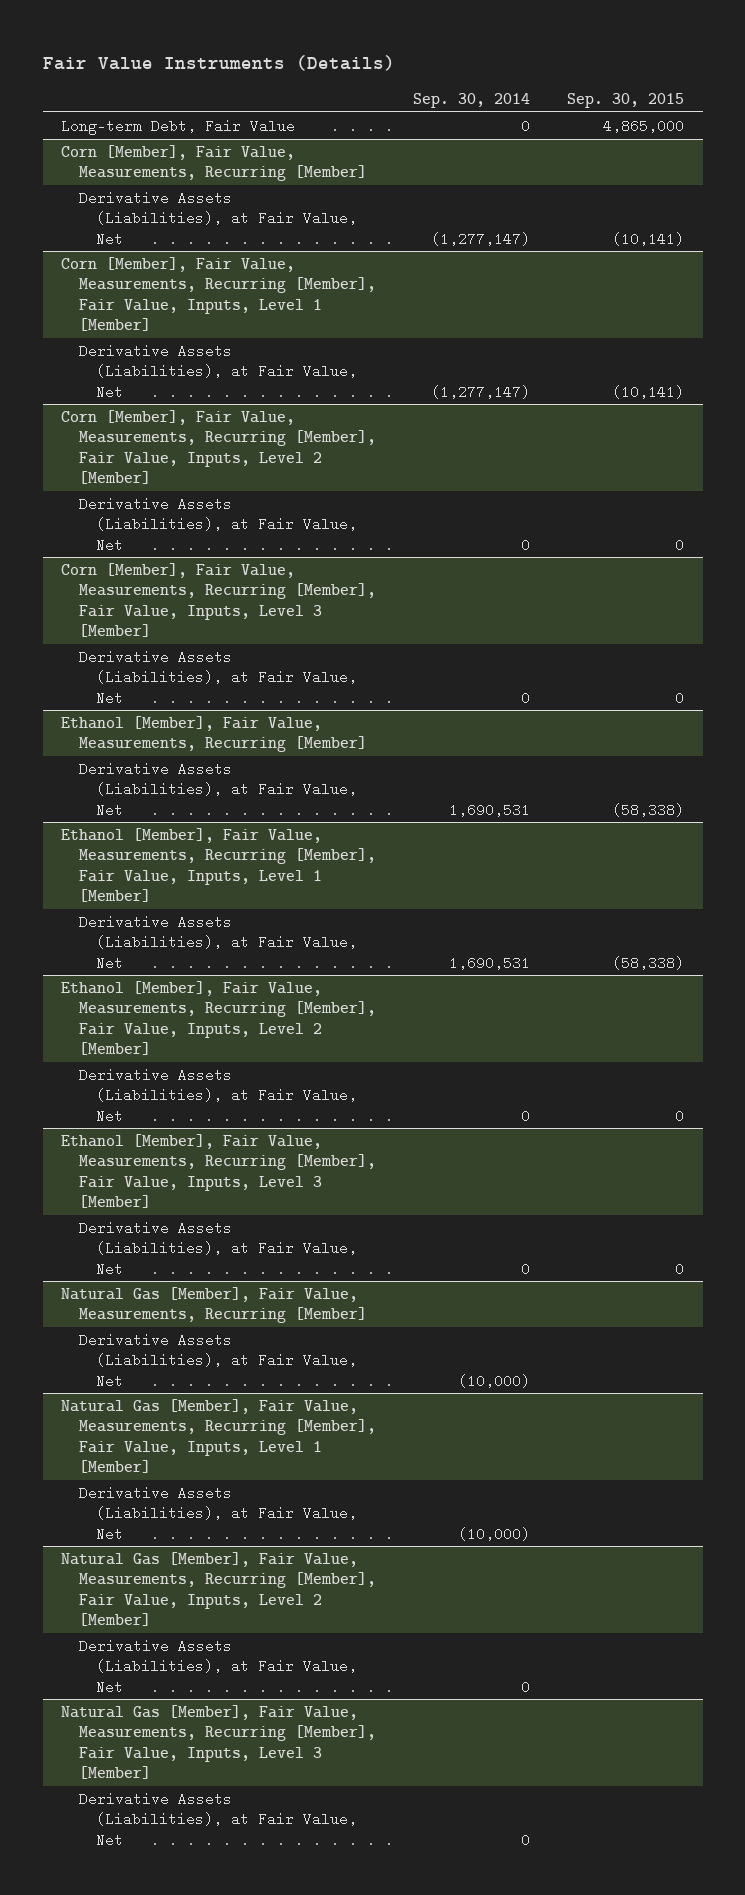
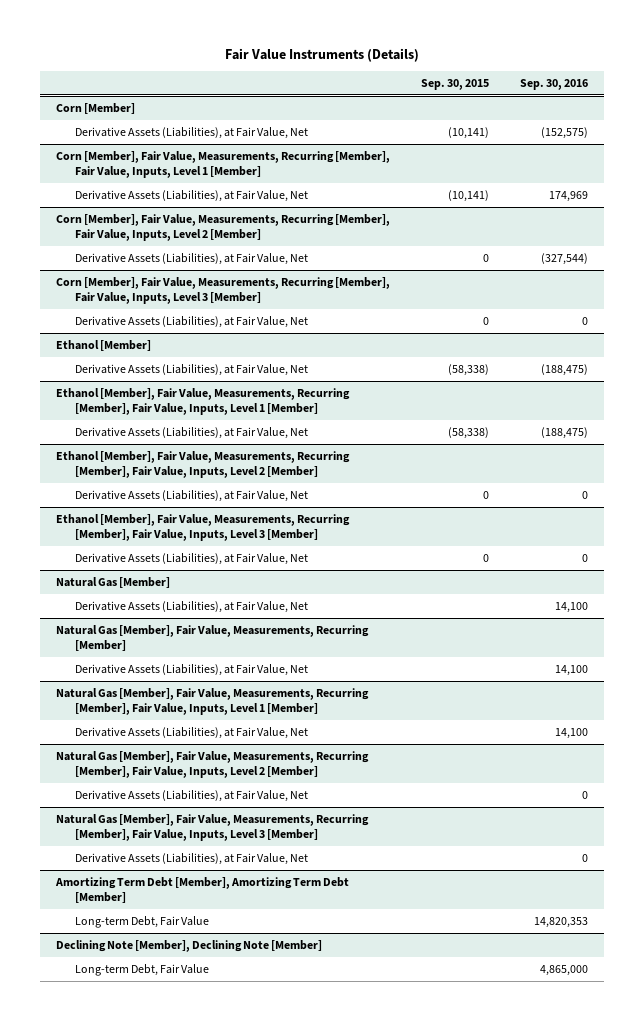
- | Sep. 30, 2014 | Sep. 30, 2015
+ | Sep. 30, 2015 | Sep. 30, 2016
- Long-term Debt, Fair Value | 0 | 4,865,000
- Corn [Member], Fair Value, Measurements, Recurring [Member]
+ Corn [Member]
- Ethanol [Member], Fair Value, Measurements, Recurring [Member]
+ Ethanol [Member]
+ Natural Gas [Member]
+ Derivative Assets (Liabilities), at Fair Value, Net | | 14,100
+ Amortizing Term Debt [Member], Amortizing Term Debt [Member]
+ Long-term Debt, Fair Value | | 14,820,353
+ Declining Note [Member], Declining Note [Member]
+ Long-term Debt, Fair Value | | 4,865,000

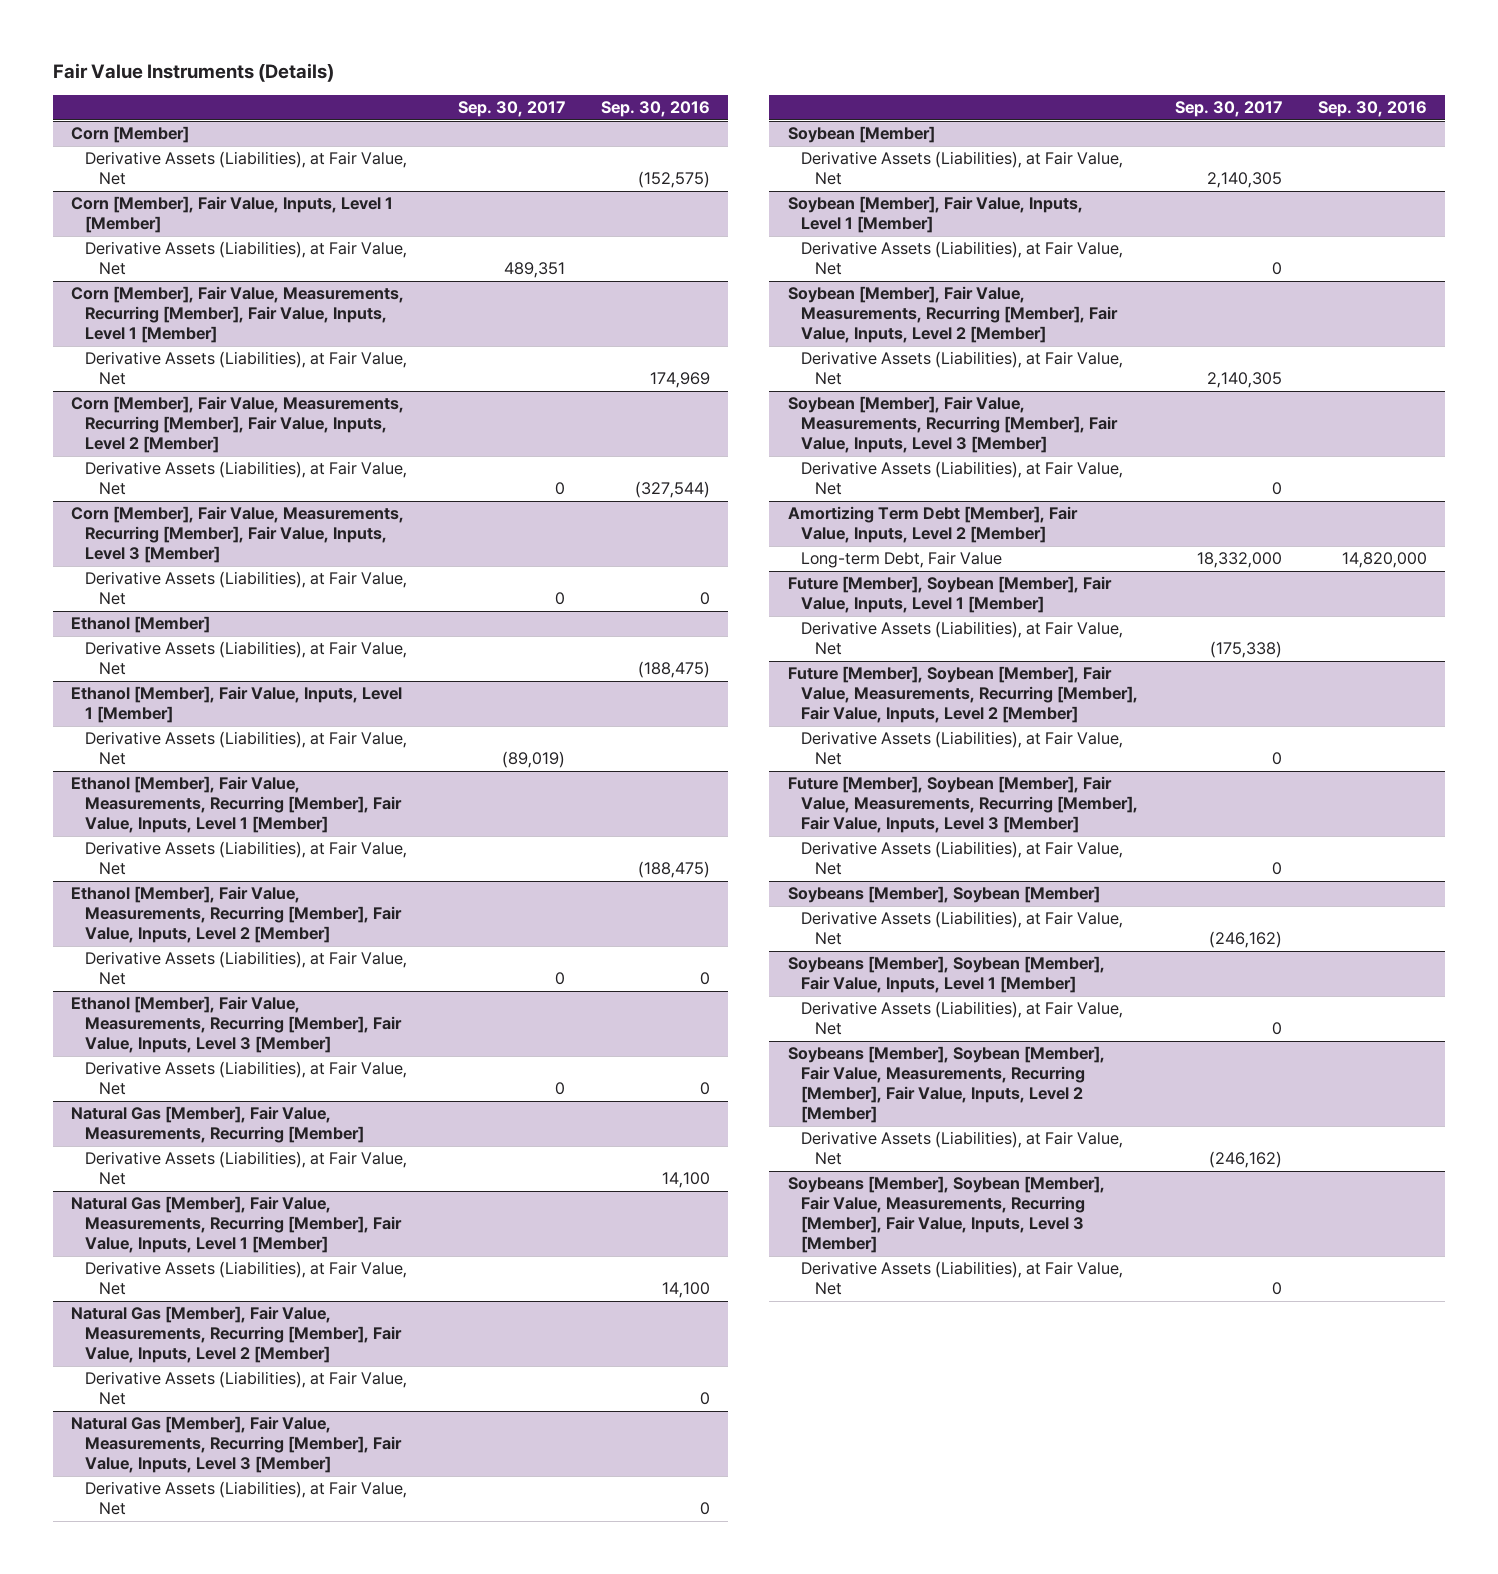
- | Sep. 30, 2015 | Sep. 30, 2016
+ | Sep. 30, 2017 | Sep. 30, 2016
+ Corn [Member], Fair Value, Inputs, Level 1 [Member]
+ Derivative Assets (Liabilities), at Fair Value, Net | 489,351 |
+ Ethanol [Member], Fair Value, Inputs, Level 1 [Member]
+ Derivative Assets (Liabilities), at Fair Value, Net | (89,019) |
- Natural Gas [Member]
- Derivative Assets (Liabilities), at Fair Value, Net | | 14,100
- Amortizing Term Debt [Member], Amortizing Term Debt [Member]
- Long-term Debt, Fair Value | | 14,820,353
- Declining Note [Member], Declining Note [Member]
- Long-term Debt, Fair Value | | 4,865,000
+ Soybean [Member]
+ Derivative Assets (Liabilities), at Fair Value, Net | 2,140,305 |
+ Soybean [Member], Fair Value, Inputs, Level 1 [Member]
+ Derivative Assets (Liabilities), at Fair Value, Net | 0 |
+ Soybean [Member], Fair Value, Measurements, Recurring [Member], Fair Value, Inputs, Level 2 [Member]
+ Derivative Assets (Liabilities), at Fair Value, Net | 2,140,305 |
+ Soybean [Member], Fair Value, Measurements, Recurring [Member], Fair Value, Inputs, Level 3 [Member]
+ Derivative Assets (Liabilities), at Fair Value, Net | 0 |
+ Amortizing Term Debt [Member], Fair Value, Inputs, Level 2 [Member]
+ Long-term Debt, Fair Value | 18,332,000 | 14,820,000
+ Future [Member], Soybean [Member], Fair Value, Inputs, Level 1 [Member]
+ Derivative Assets (Liabilities), at Fair Value, Net | (175,338) |
+ Future [Member], Soybean [Member], Fair Value, Measurements, Recurring [Member], Fair Value, Inputs, Level 2 [Member]
+ Derivative Assets (Liabilities), at Fair Value, Net | 0 |
+ Future [Member], Soybean [Member], Fair Value, Measurements, Recurring [Member], Fair Value, Inputs, Level 3 [Member]
+ Derivative Assets (Liabilities), at Fair Value, Net | 0 |
+ Soybeans [Member], Soybean [Member]
+ Derivative Assets (Liabilities), at Fair Value, Net | (246,162) |
+ Soybeans [Member], Soybean [Member], Fair Value, Inputs, Level 1 [Member]
+ Derivative Assets (Liabilities), at Fair Value, Net | 0 |
+ Soybeans [Member], Soybean [Member], Fair Value, Measurements, Recurring [Member], Fair Value, Inputs, Level 2 [Member]
+ Derivative Assets (Liabilities), at Fair Value, Net | (246,162) |
+ Soybeans [Member], Soybean [Member], Fair Value, Measurements, Recurring [Member], Fair Value, Inputs, Level 3 [Member]
+ Derivative Assets (Liabilities), at Fair Value, Net | 0 |

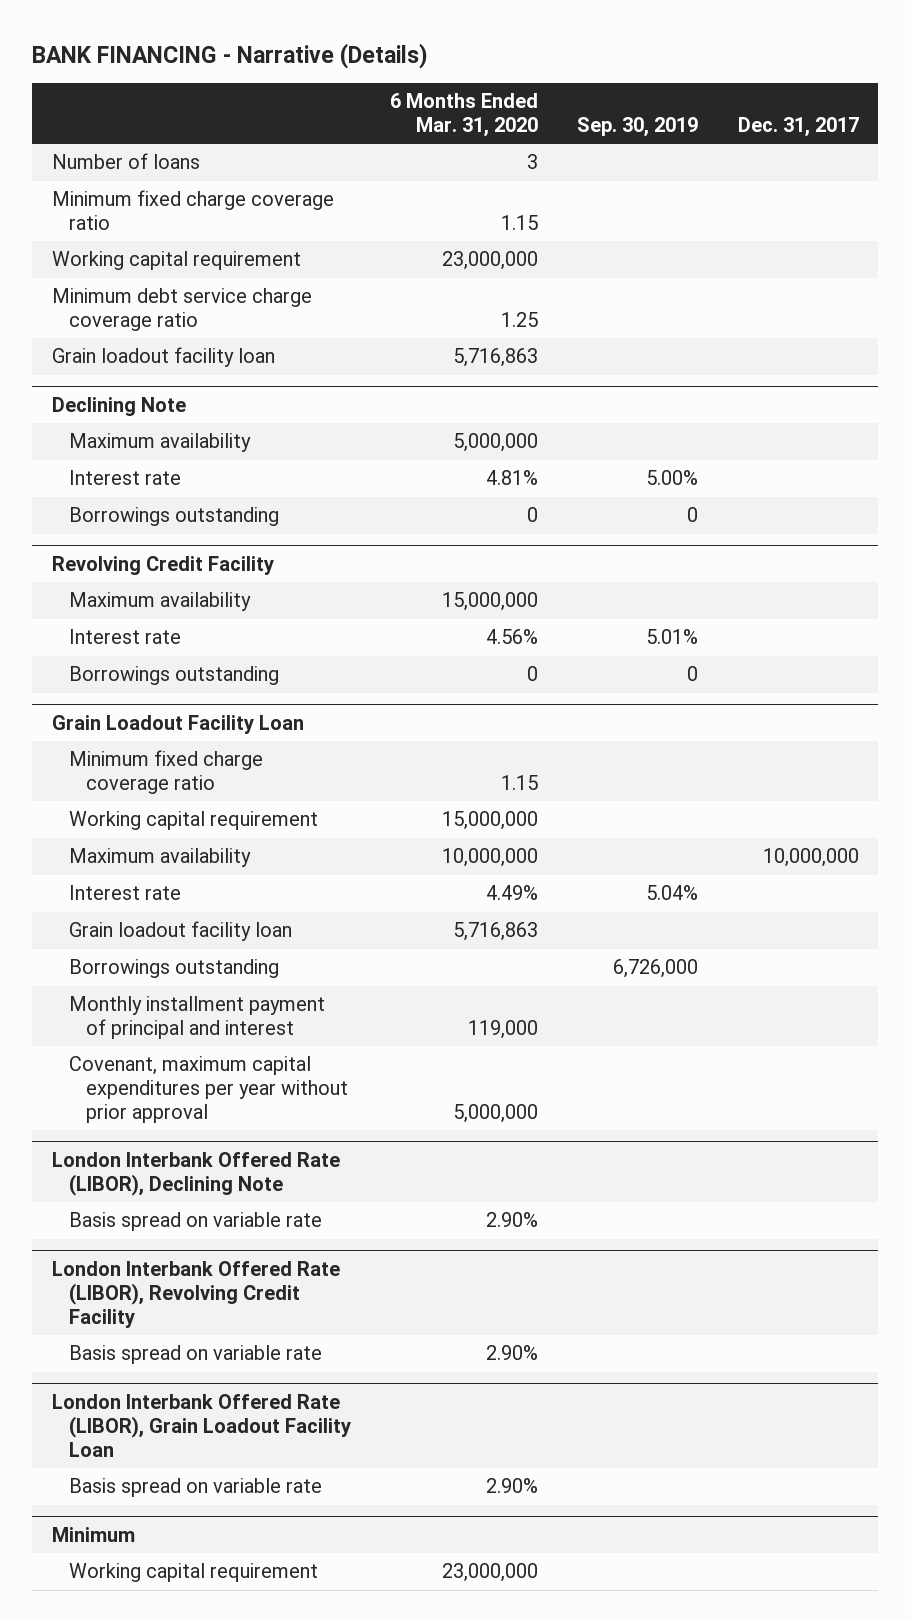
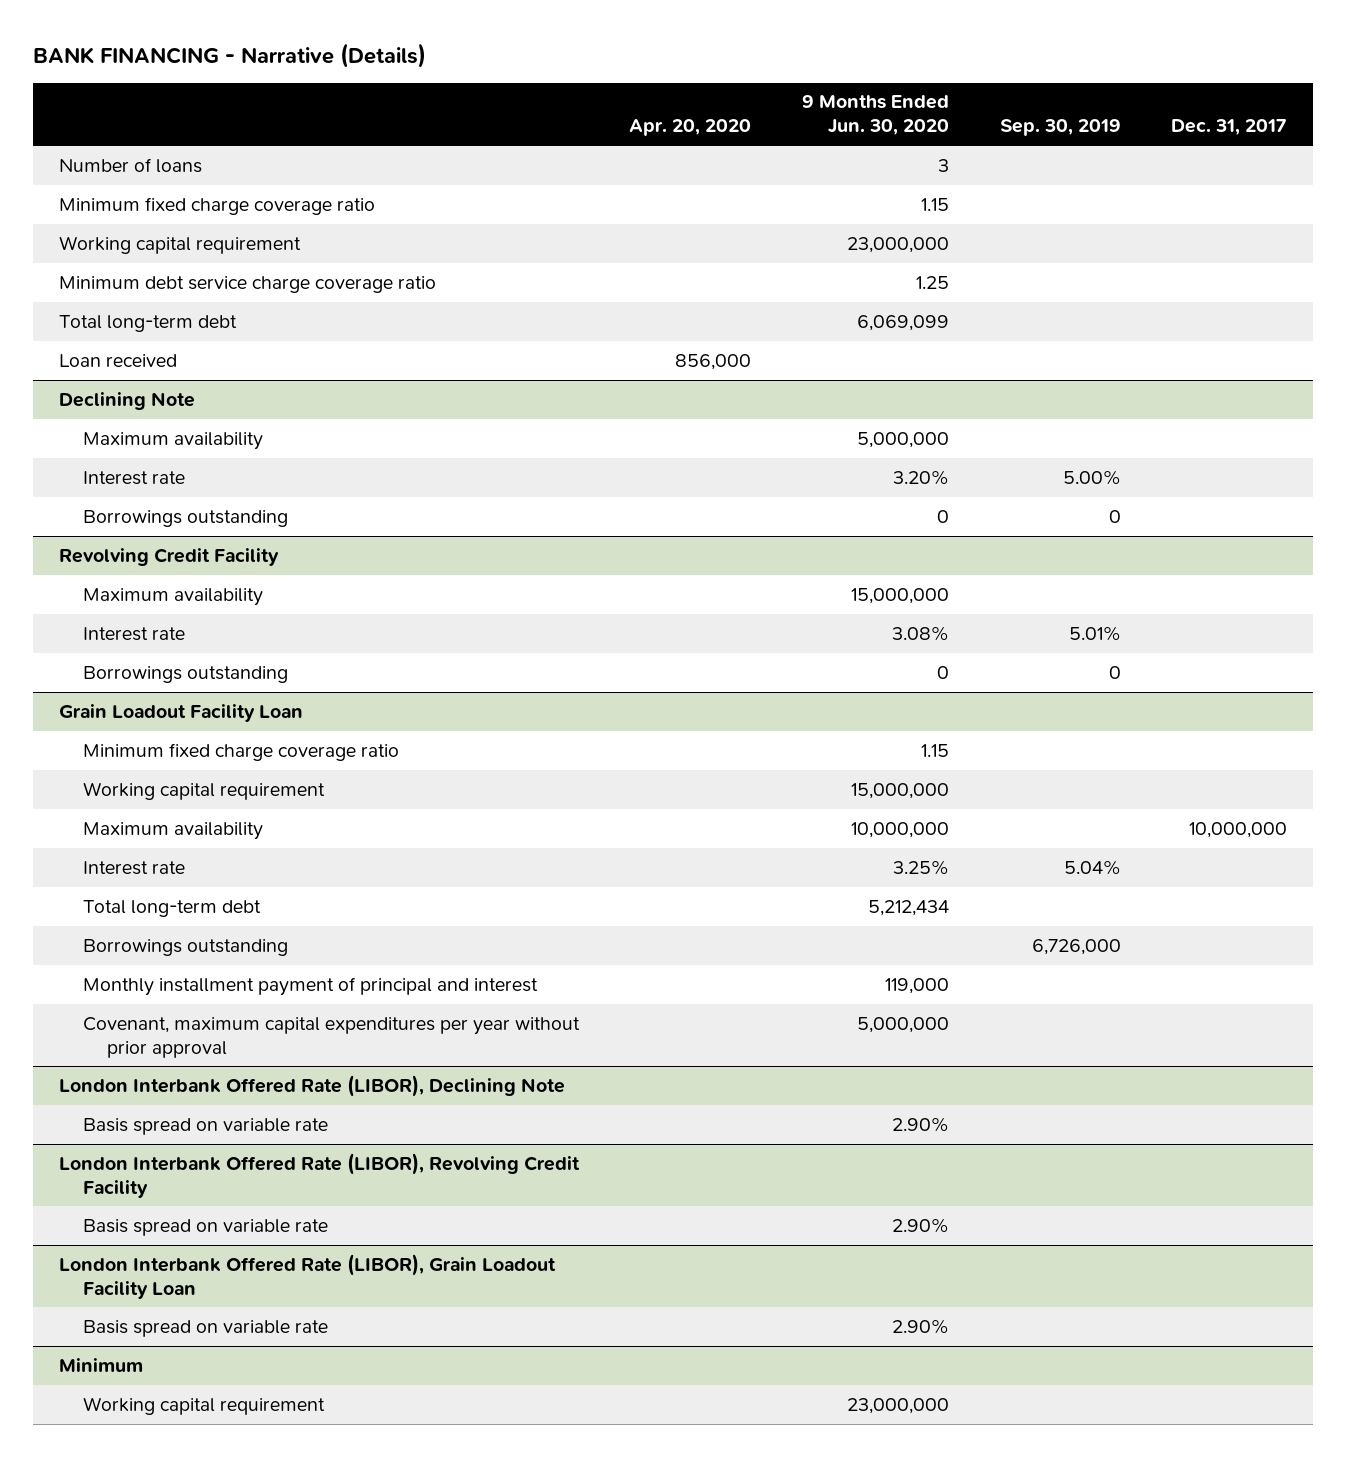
- | 6 Months Ended Mar. 31, 2020 | Sep. 30, 2019 | Dec. 31, 2017
+ | Apr. 20, 2020 | 9 Months Ended Jun. 30, 2020 | Sep. 30, 2019 | Dec. 31, 2017
- Grain loadout facility loan | 5,716,863 | |
+ Total long-term debt | | 6,069,099 | |
+ Loan received | 856,000 | | |
@ Grain Loadout Facility Loan
- Grain loadout facility loan | 5,716,863 | |
+ Total long-term debt | | 5,212,434 | |

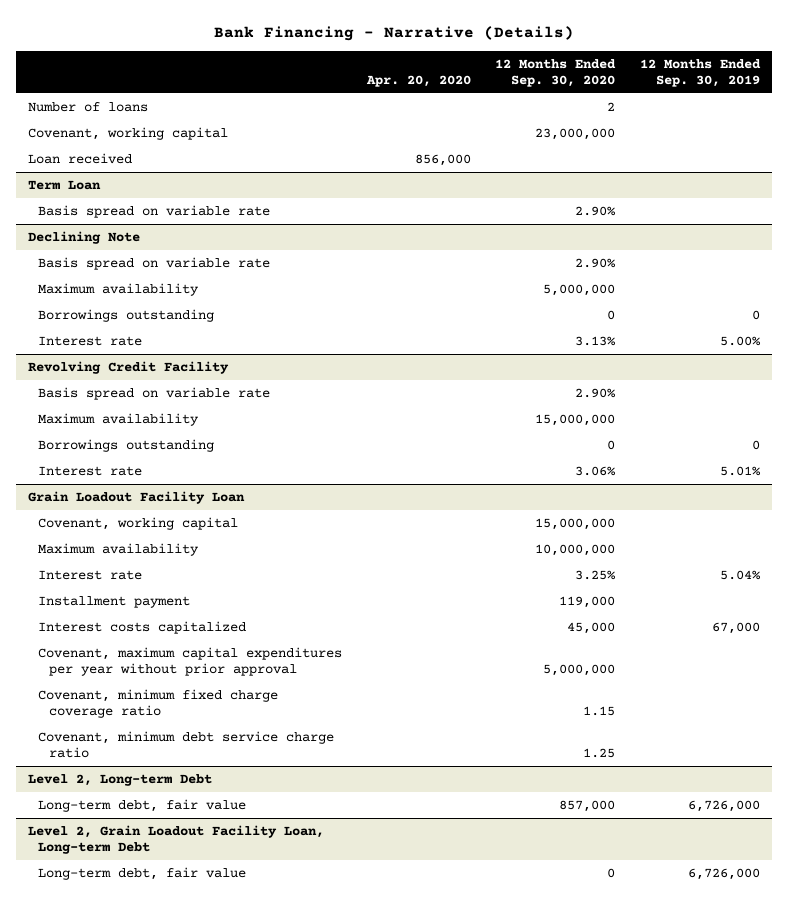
- BANK FINANCING - Narrative (Details)
+ Bank Financing - Narrative (Details)
- | Apr. 20, 2020 | 9 Months Ended Jun. 30, 2020 | Sep. 30, 2019 | Dec. 31, 2017
+ | Apr. 20, 2020 | 12 Months Ended Sep. 30, 2020 | 12 Months Ended Sep. 30, 2019
- Minimum fixed charge coverage ratio | | 1.15 | |
- Working capital requirement | | 23,000,000 | |
- Minimum debt service charge coverage ratio | | 1.25 | |
- Total long-term debt | | 6,069,099 | |
+ Covenant, working capital | | 23,000,000 |
+ Term Loan
+ Basis spread on variable rate | | 2.90% |
@ Declining Note
+ Basis spread on variable rate | | 2.90% |
moved down: Interest rate | | 3.13% | 5.00%
@ Revolving Credit Facility
+ Basis spread on variable rate | | 2.90% |
moved down: Interest rate | | 3.06% | 5.01%
@ Grain Loadout Facility Loan
- Minimum fixed charge coverage ratio | | 1.15 | |
- Working capital requirement | | 15,000,000 | |
+ Covenant, working capital | | 15,000,000 |
- Total long-term debt | | 5,212,434 | |
- Borrowings outstanding | | | 6,726,000 |
- Monthly installment payment of principal and interest | | 119,000 | |
+ Installment payment | | 119,000 |
+ Interest costs capitalized | | 45,000 | 67,000
- London Interbank Offered Rate (LIBOR), Declining Note
- Basis spread on variable rate | | 2.90% | |
- London Interbank Offered Rate (LIBOR), Revolving Credit Facility
- Basis spread on variable rate | | 2.90% | |
- London Interbank Offered Rate (LIBOR), Grain Loadout Facility Loan
- Basis spread on variable rate | | 2.90% | |
- Minimum
- Working capital requirement | | 23,000,000 | |
@ Grain Loadout Facility Loan
+ Covenant, minimum fixed charge coverage ratio | | 1.15 |
+ Covenant, minimum debt service charge ratio | | 1.25 |
+ Level 2, Long-term Debt
+ Long-term debt, fair value | | 857,000 | 6,726,000
+ Level 2, Grain Loadout Facility Loan, Long-term Debt
+ Long-term debt, fair value | | 0 | 6,726,000

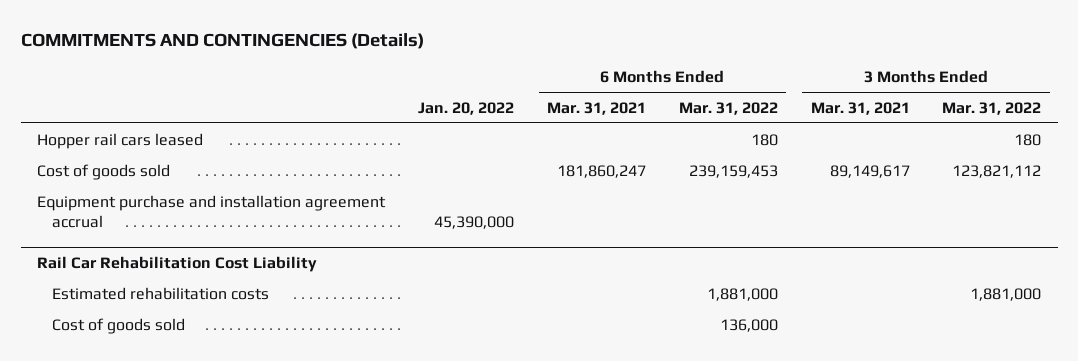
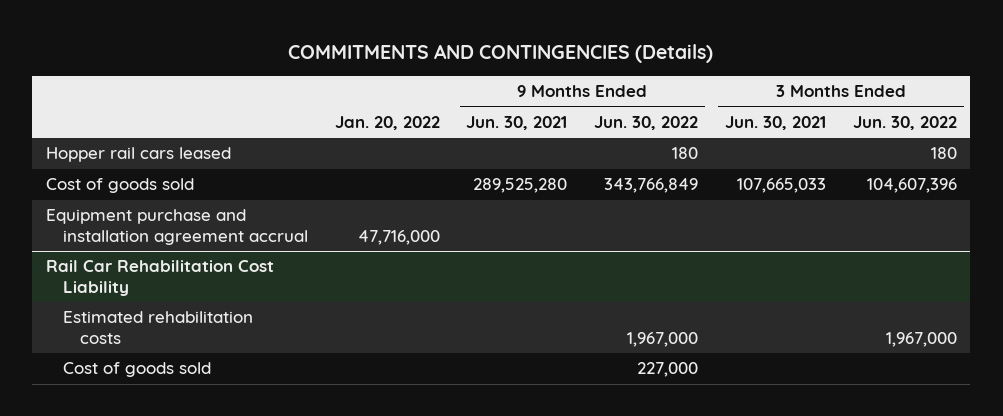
- | Jan. 20, 2022 | 6 Months Ended Mar. 31, 2021 | 6 Months Ended Mar. 31, 2022 | 3 Months Ended Mar. 31, 2021 | 3 Months Ended Mar. 31, 2022
+ | Jan. 20, 2022 | 9 Months Ended Jun. 30, 2021 | 9 Months Ended Jun. 30, 2022 | 3 Months Ended Jun. 30, 2021 | 3 Months Ended Jun. 30, 2022
- Equipment purchase and installation agreement accrual | 45,390,000 | | | |
+ Equipment purchase and installation agreement accrual | 47,716,000 | | | |

